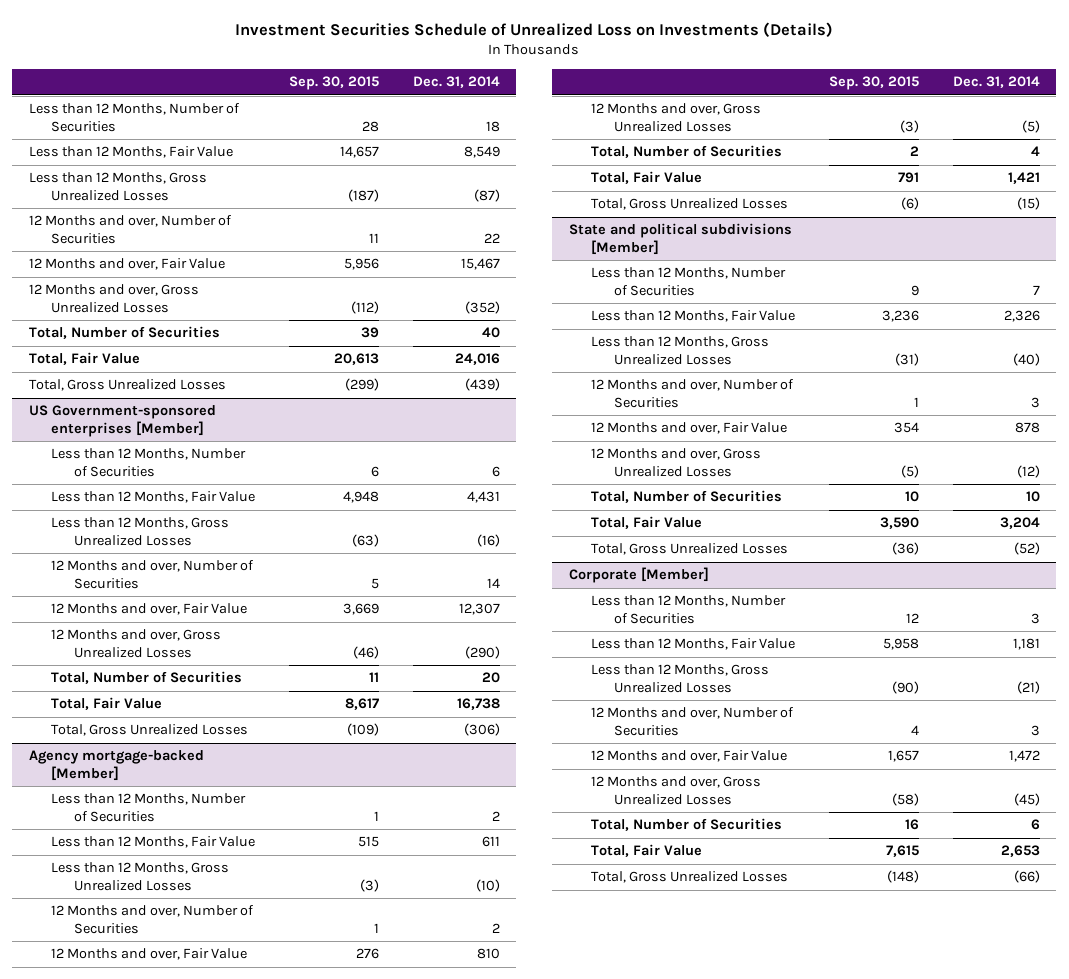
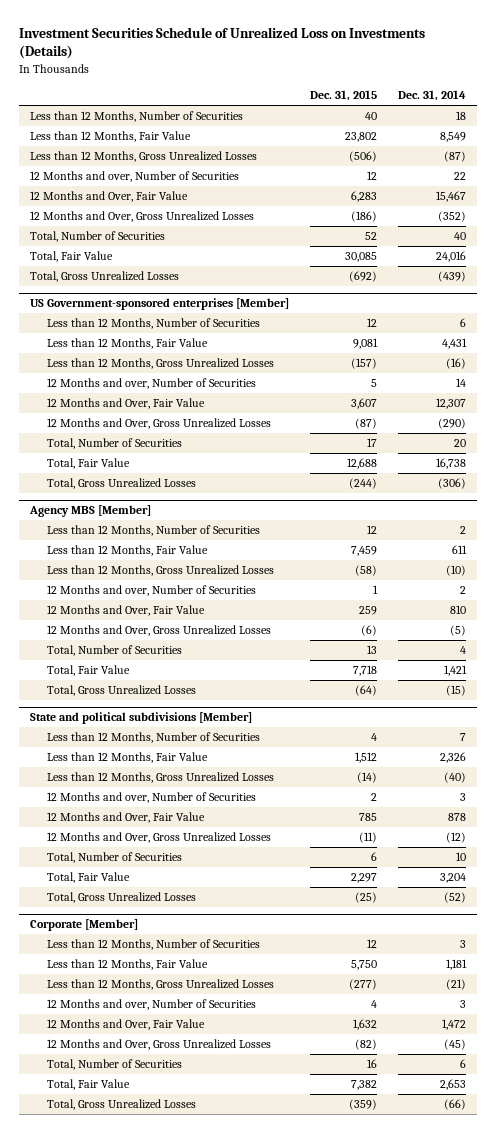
- | Sep. 30, 2015 | Dec. 31, 2014
+ | Dec. 31, 2015 | Dec. 31, 2014
- 12 Months and over, Fair Value | 5,956 | 15,467
- 12 Months and over, Gross Unrealized Losses | (112) | (352)
+ 12 Months and Over, Fair Value | 6,283 | 15,467
+ 12 Months and Over, Gross Unrealized Losses | (186) | (352)
@ US Government-sponsored enterprises [Member]
- 12 Months and over, Fair Value | 3,669 | 12,307
- 12 Months and over, Gross Unrealized Losses | (46) | (290)
+ 12 Months and Over, Fair Value | 3,607 | 12,307
+ 12 Months and Over, Gross Unrealized Losses | (87) | (290)
- Agency mortgage-backed [Member]
+ Agency MBS [Member]
- 12 Months and over, Fair Value | 276 | 810
- 12 Months and over, Gross Unrealized Losses | (3) | (5)
+ 12 Months and Over, Fair Value | 259 | 810
+ 12 Months and Over, Gross Unrealized Losses | (6) | (5)
@ State and political subdivisions [Member]
- 12 Months and over, Fair Value | 354 | 878
- 12 Months and over, Gross Unrealized Losses | (5) | (12)
+ 12 Months and Over, Fair Value | 785 | 878
+ 12 Months and Over, Gross Unrealized Losses | (11) | (12)
@ Corporate [Member]
- 12 Months and over, Fair Value | 1,657 | 1,472
- 12 Months and over, Gross Unrealized Losses | (58) | (45)
+ 12 Months and Over, Fair Value | 1,632 | 1,472
+ 12 Months and Over, Gross Unrealized Losses | (82) | (45)

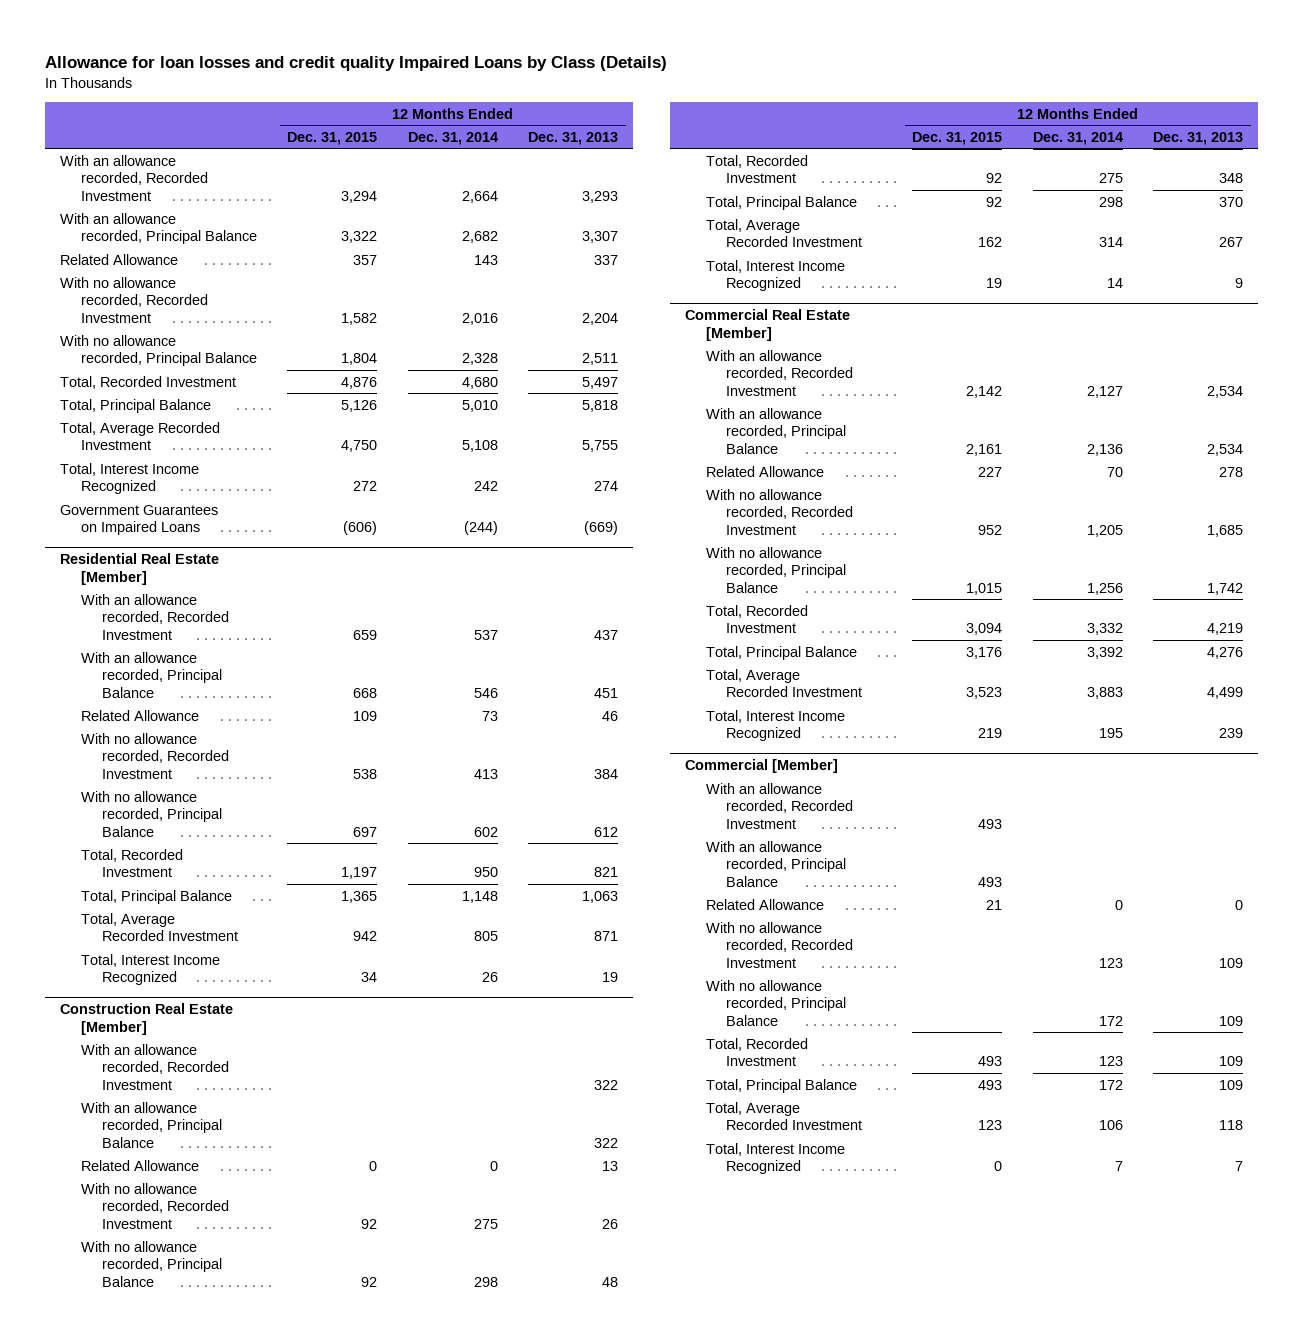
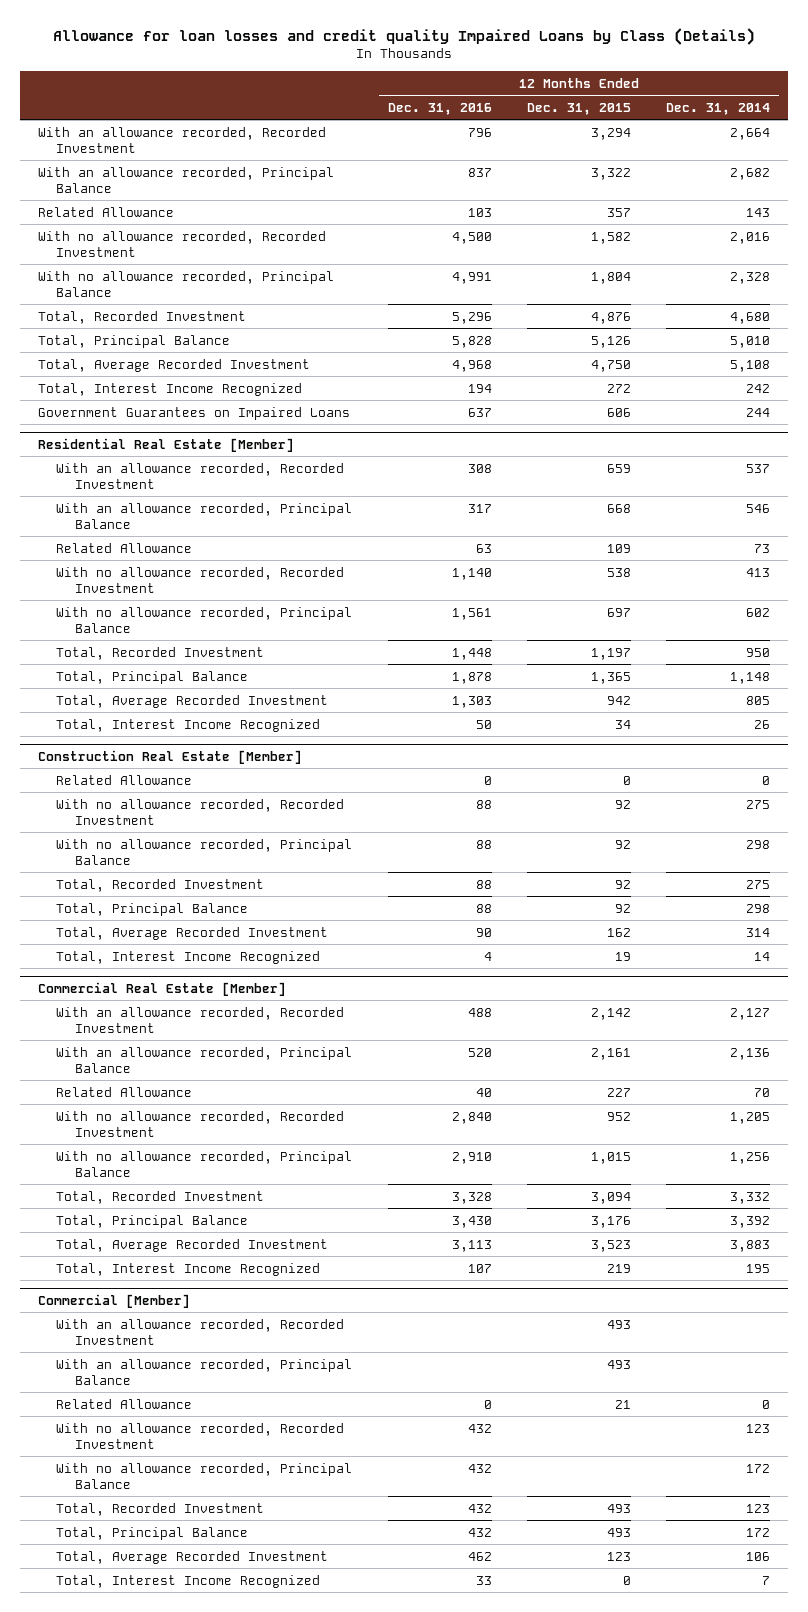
- | 12 Months Ended Dec. 31, 2015 | 12 Months Ended Dec. 31, 2014 | 12 Months Ended Dec. 31, 2013
+ | 12 Months Ended Dec. 31, 2016 | 12 Months Ended Dec. 31, 2015 | 12 Months Ended Dec. 31, 2014
- Government Guarantees on Impaired Loans | (606) | (244) | (669)
+ Government Guarantees on Impaired Loans | 637 | 606 | 244
@ Construction Real Estate [Member]
- With an allowance recorded, Recorded Investment | | | 322
- With an allowance recorded, Principal Balance | | | 322

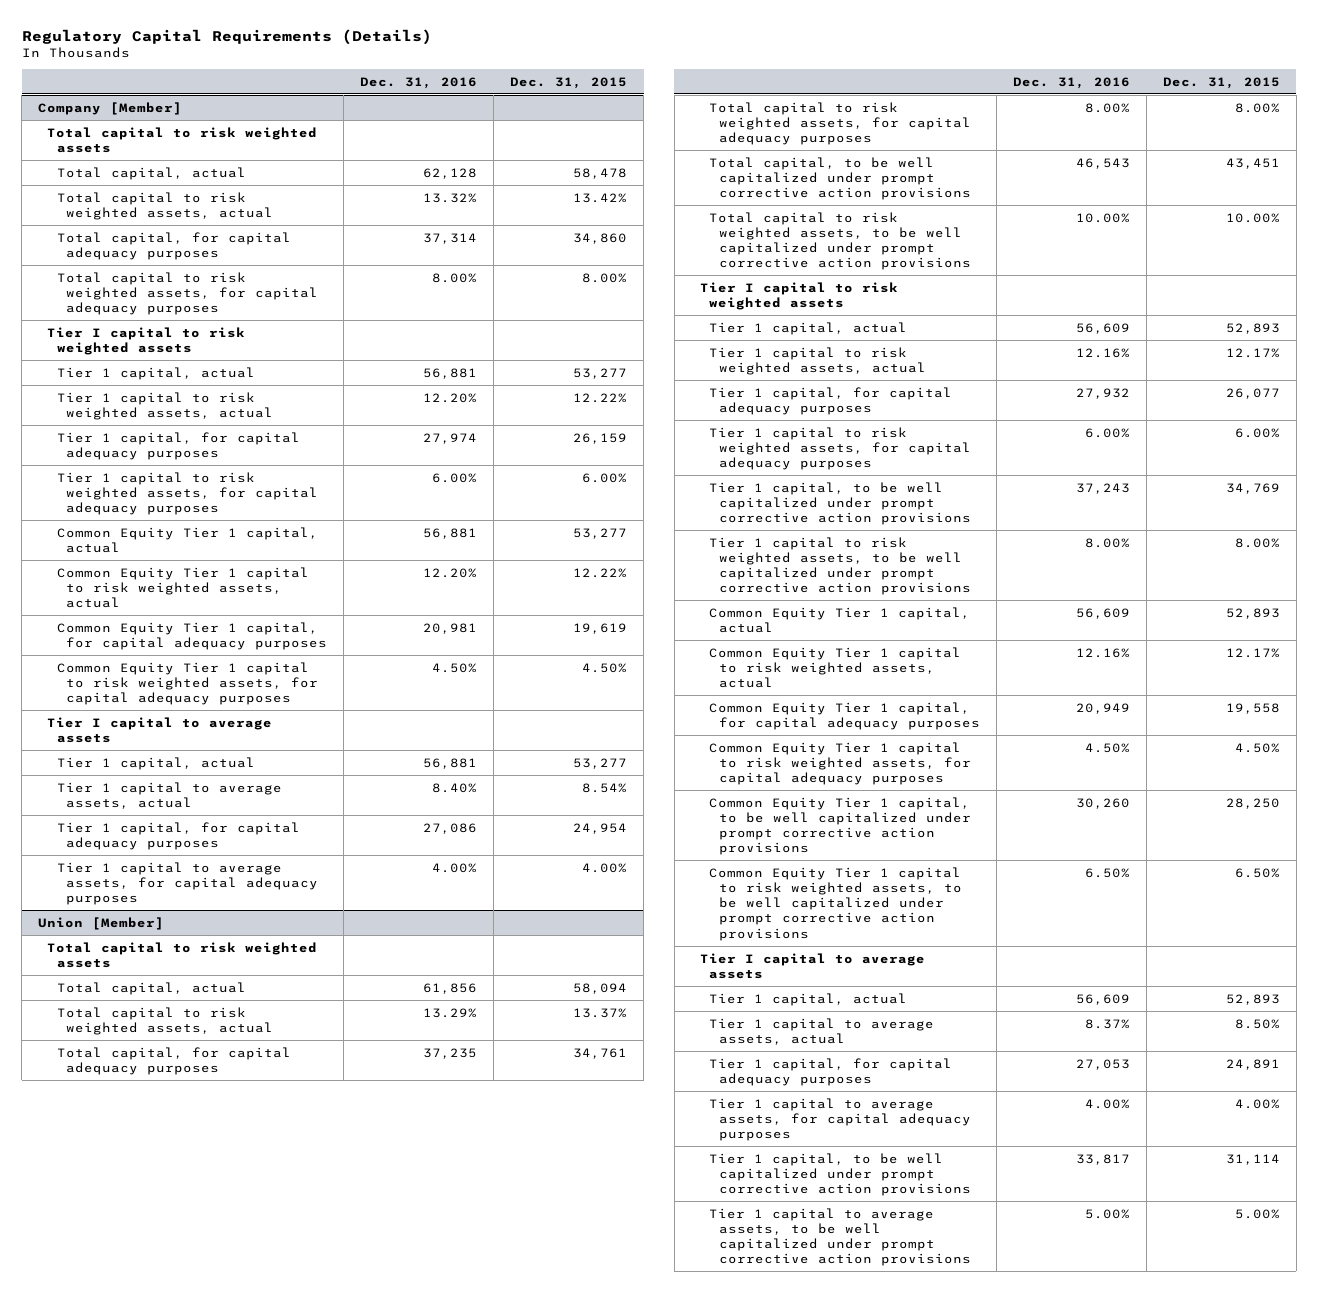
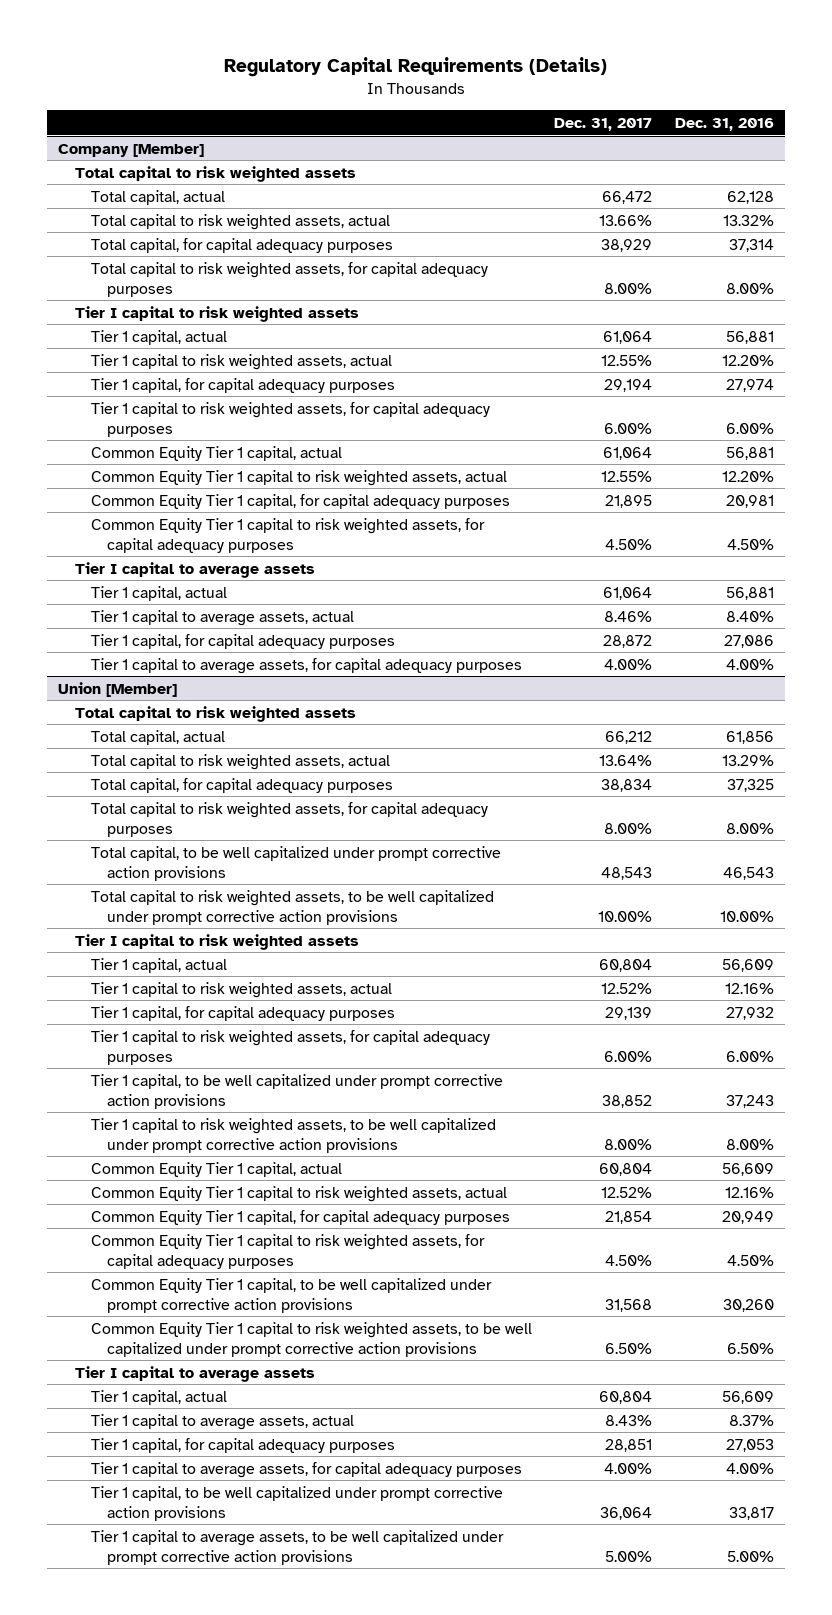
- | Dec. 31, 2016 | Dec. 31, 2015
+ | Dec. 31, 2017 | Dec. 31, 2016
@ Union [Member]
- Total capital, for capital adequacy purposes | 37,235 | 34,761
+ Total capital, for capital adequacy purposes | 38,834 | 37,325

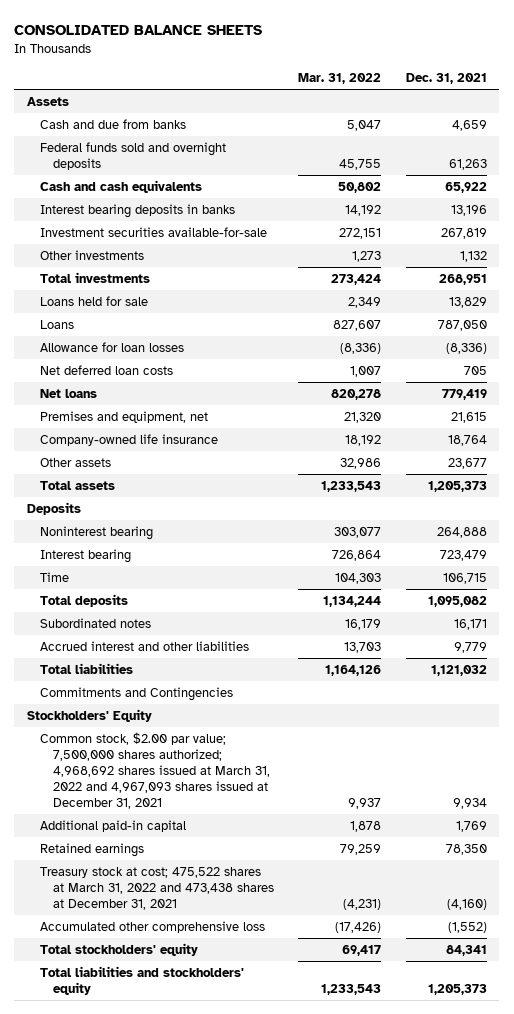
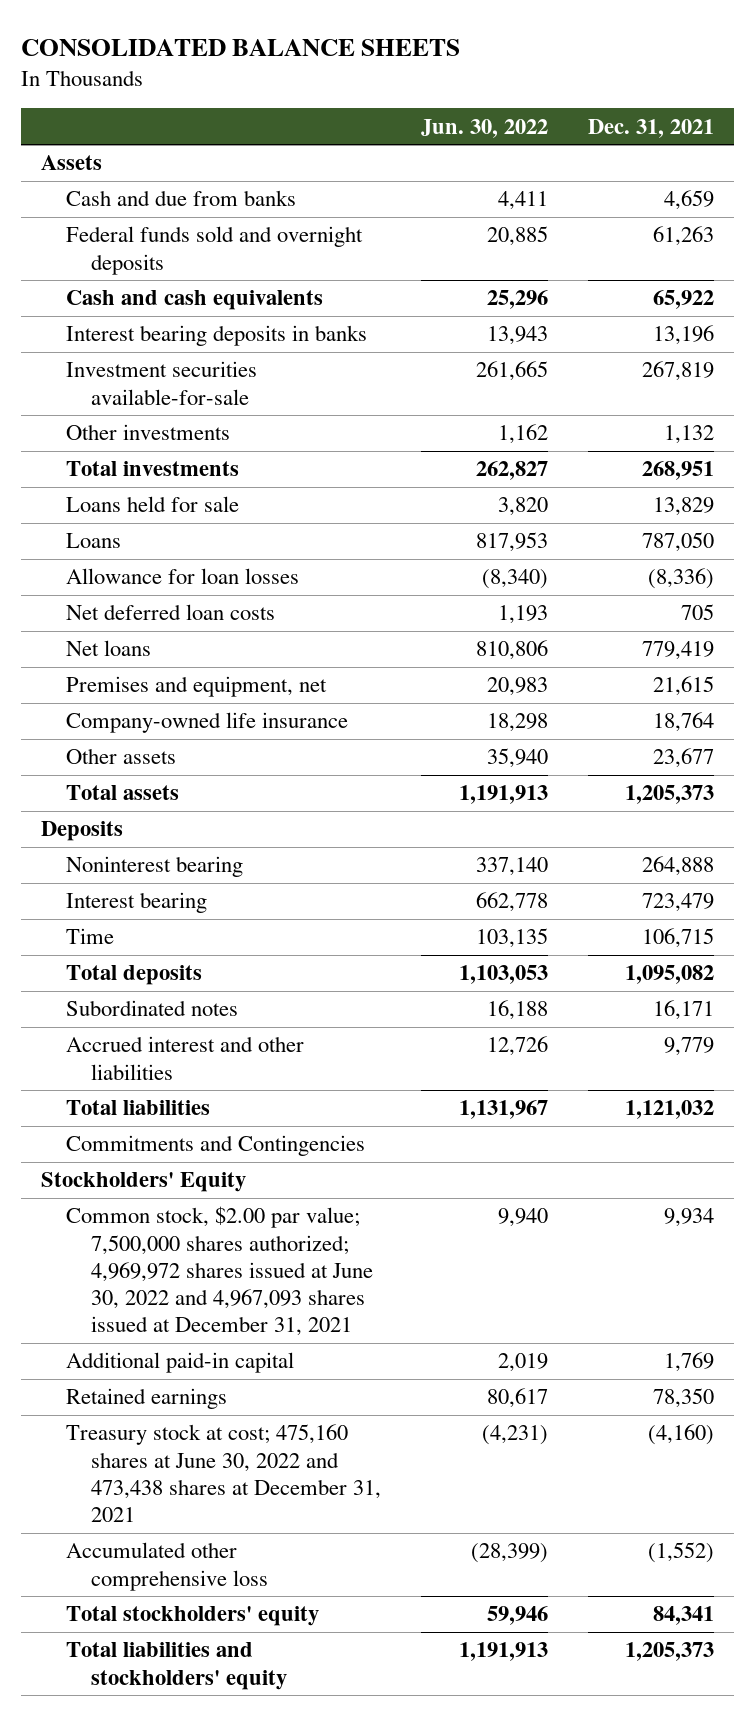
- | Mar. 31, 2022 | Dec. 31, 2021
+ | Jun. 30, 2022 | Dec. 31, 2021
- Common stock, $2.00 par value; 7,500,000 shares authorized; 4,968,692 shares issued at March 31, 2022 and 4,967,093 shares issued at December 31, 2021 | 9,937 | 9,934
+ Common stock, $2.00 par value; 7,500,000 shares authorized; 4,969,972 shares issued at June 30, 2022 and 4,967,093 shares issued at December 31, 2021 | 9,940 | 9,934
- Treasury stock at cost; 475,522 shares at March 31, 2022 and 473,438 shares at December 31, 2021 | (4,231) | (4,160)
+ Treasury stock at cost; 475,160 shares at June 30, 2022 and 473,438 shares at December 31, 2021 | (4,231) | (4,160)

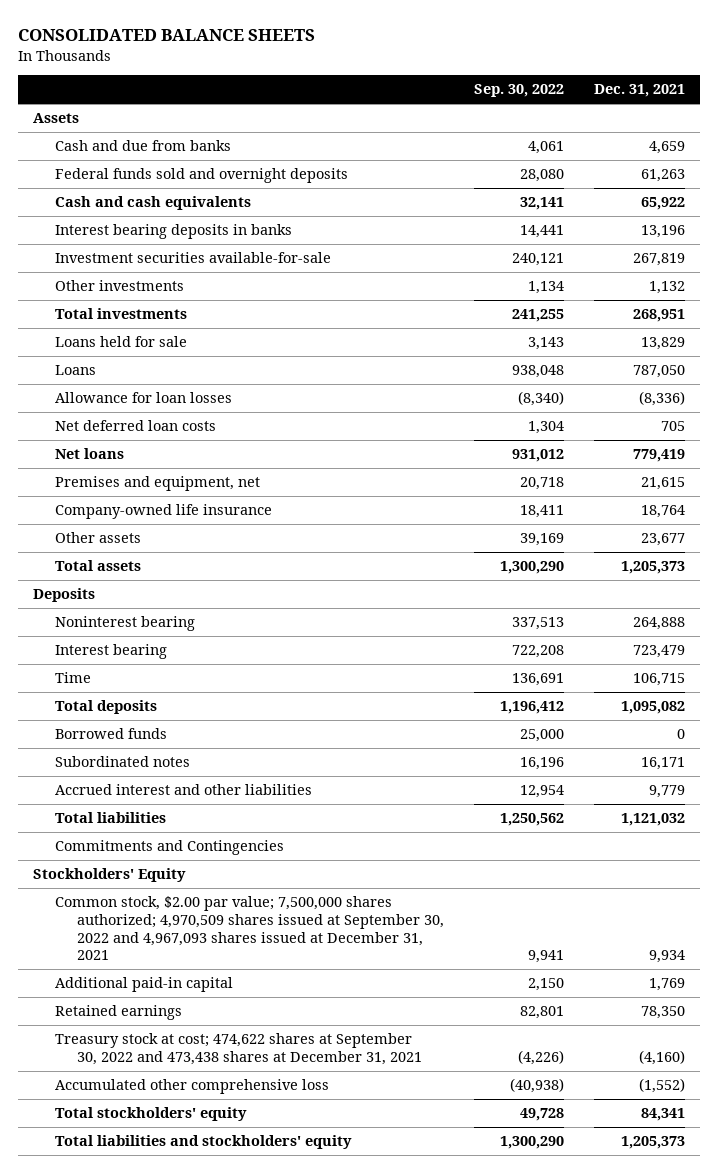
- | Jun. 30, 2022 | Dec. 31, 2021
+ | Sep. 30, 2022 | Dec. 31, 2021
+ Borrowed funds | 25,000 | 0
- Common stock, $2.00 par value; 7,500,000 shares authorized; 4,969,972 shares issued at June 30, 2022 and 4,967,093 shares issued at December 31, 2021 | 9,940 | 9,934
+ Common stock, $2.00 par value; 7,500,000 shares authorized; 4,970,509 shares issued at September 30, 2022 and 4,967,093 shares issued at December 31, 2021 | 9,941 | 9,934
- Treasury stock at cost; 475,160 shares at June 30, 2022 and 473,438 shares at December 31, 2021 | (4,231) | (4,160)
+ Treasury stock at cost; 474,622 shares at September 30, 2022 and 473,438 shares at December 31, 2021 | (4,226) | (4,160)

